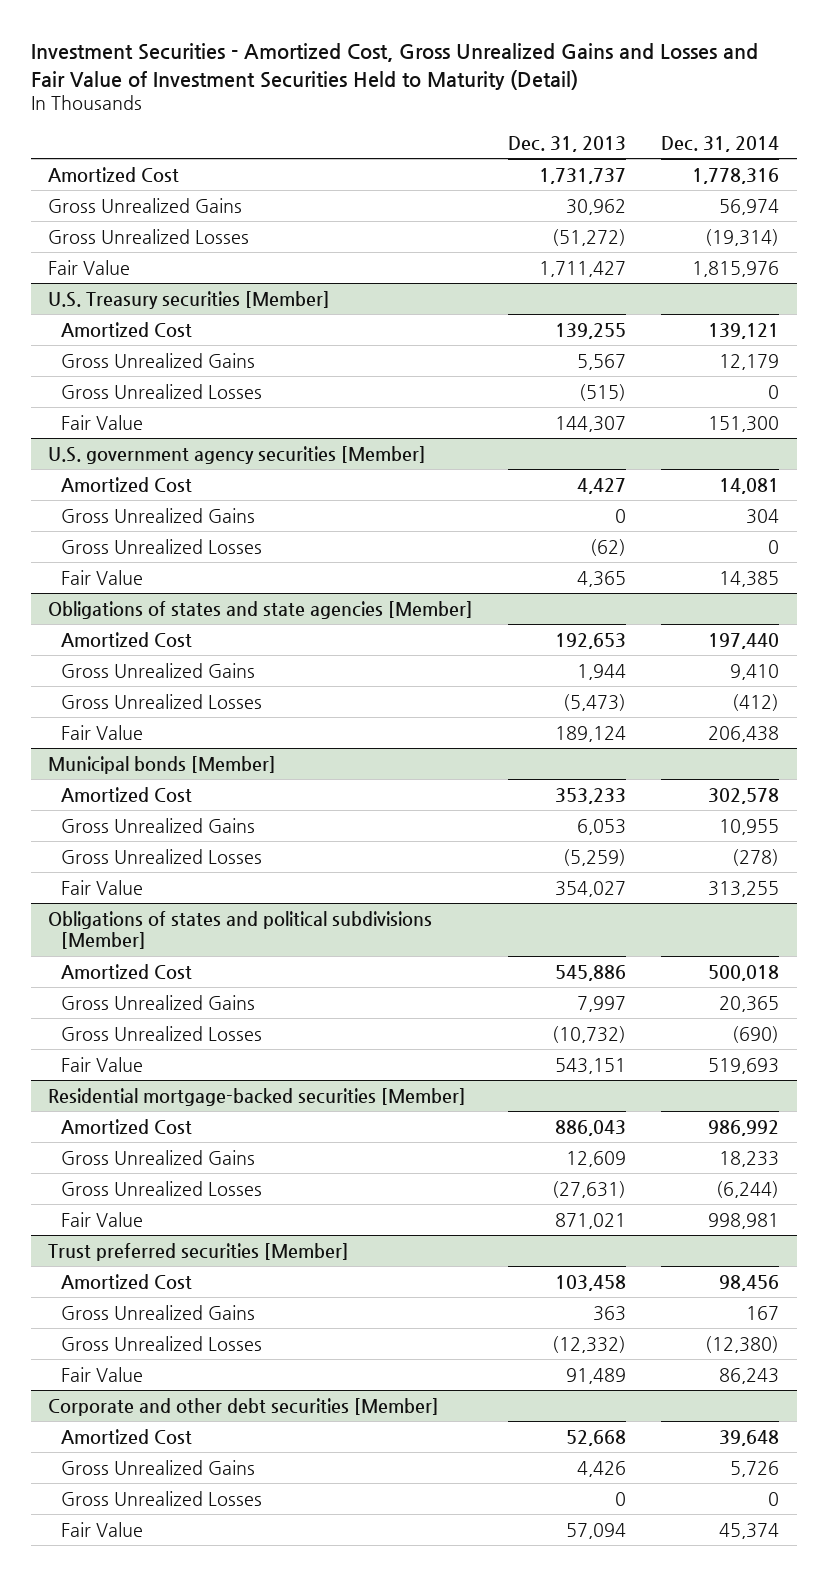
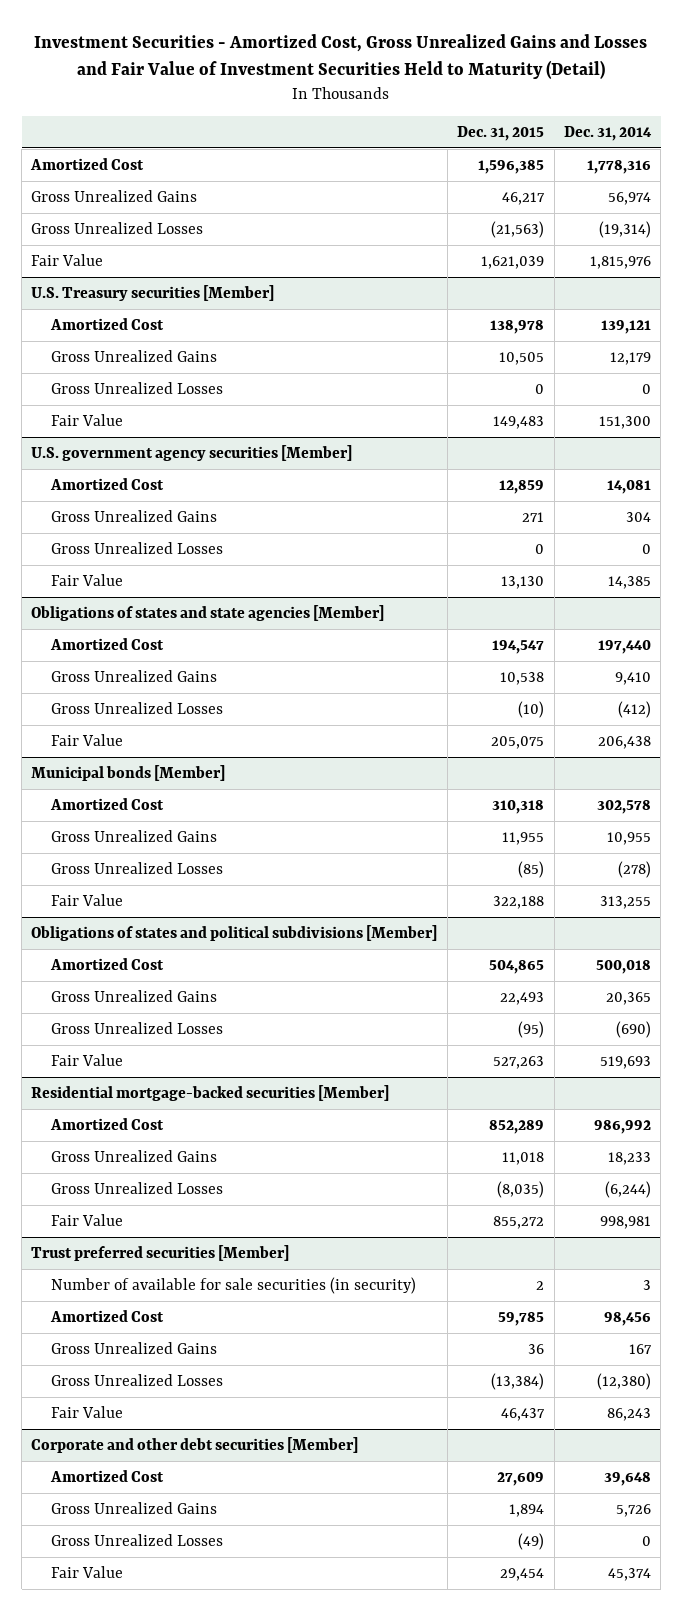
- | Dec. 31, 2013 | Dec. 31, 2014
+ | Dec. 31, 2015 | Dec. 31, 2014
@ Trust preferred securities [Member]
+ Number of available for sale securities (in security) | 2 | 3

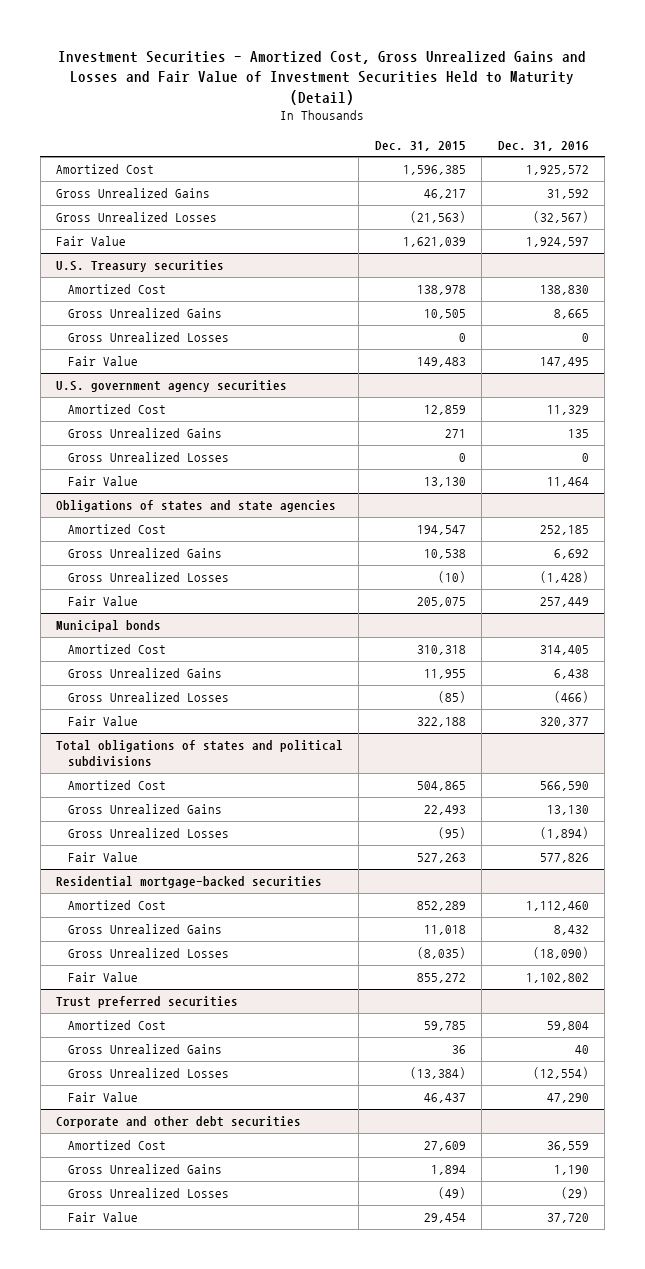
- | Dec. 31, 2015 | Dec. 31, 2014
+ | Dec. 31, 2015 | Dec. 31, 2016
- U.S. Treasury securities [Member]
+ U.S. Treasury securities
- U.S. government agency securities [Member]
+ U.S. government agency securities
- Obligations of states and state agencies [Member]
+ Obligations of states and state agencies
- Municipal bonds [Member]
+ Municipal bonds
- Obligations of states and political subdivisions [Member]
+ Total obligations of states and political subdivisions
- Residential mortgage-backed securities [Member]
+ Residential mortgage-backed securities
- Trust preferred securities [Member]
- Number of available for sale securities (in security) | 2 | 3
+ Trust preferred securities
- Corporate and other debt securities [Member]
+ Corporate and other debt securities

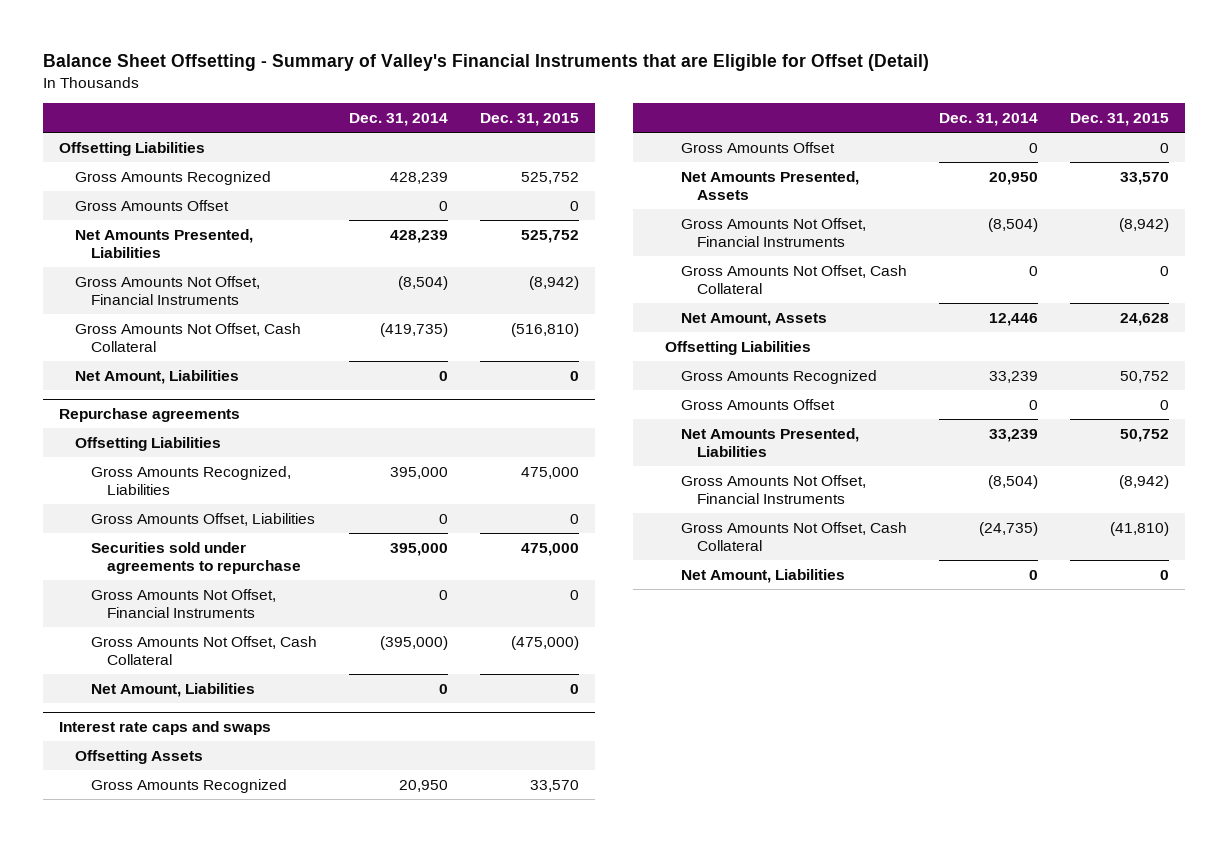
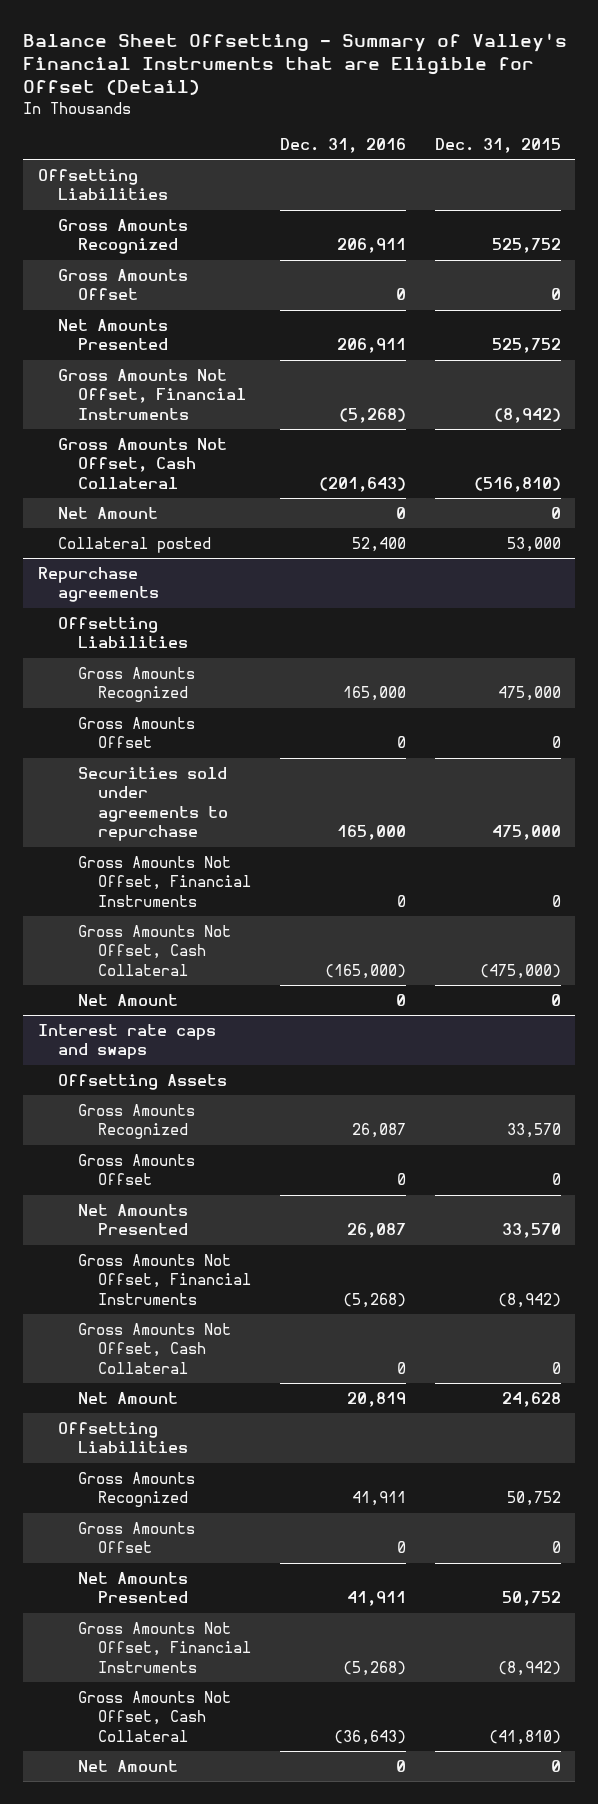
- | Dec. 31, 2014 | Dec. 31, 2015
+ | Dec. 31, 2016 | Dec. 31, 2015
- Net Amounts Presented, Liabilities | 428,239 | 525,752
+ Net Amounts Presented | 206,911 | 525,752
- Net Amount, Liabilities | 0 | 0
+ Net Amount | 0 | 0
+ Collateral posted | 52,400 | 53,000
@ Repurchase agreements
- Gross Amounts Recognized, Liabilities | 395,000 | 475,000
- Gross Amounts Offset, Liabilities | 0 | 0
+ Gross Amounts Recognized | 165,000 | 475,000
+ Gross Amounts Offset | 0 | 0
- Net Amount, Liabilities | 0 | 0
+ Net Amount | 0 | 0
@ Interest rate caps and swaps
- Net Amounts Presented, Assets | 20,950 | 33,570
+ Net Amounts Presented | 26,087 | 33,570
- Net Amount, Assets | 12,446 | 24,628
+ Net Amount | 20,819 | 24,628
- Net Amounts Presented, Liabilities | 33,239 | 50,752
+ Net Amounts Presented | 41,911 | 50,752
- Net Amount, Liabilities | 0 | 0
+ Net Amount | 0 | 0

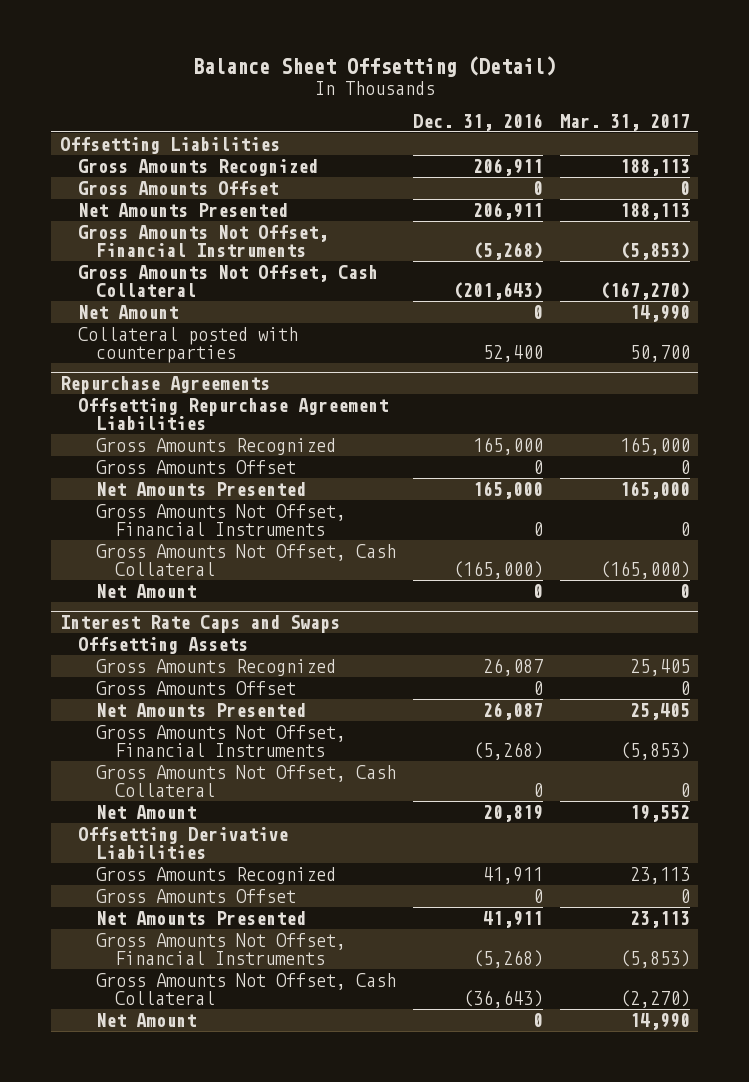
- Balance Sheet Offsetting - Summary of Valley's Financial Instruments that are Eligible for Offset (Detail)
+ Balance Sheet Offsetting (Detail)
- | Dec. 31, 2016 | Dec. 31, 2015
+ | Dec. 31, 2016 | Mar. 31, 2017
- Collateral posted | 52,400 | 53,000
- Repurchase agreements
- Offsetting Liabilities
+ Collateral posted with counterparties | 52,400 | 50,700
+ Repurchase Agreements
+ Offsetting Repurchase Agreement Liabilities
- Securities sold under agreements to repurchase | 165,000 | 475,000
+ Net Amounts Presented | 165,000 | 165,000
- Interest rate caps and swaps
+ Interest Rate Caps and Swaps
- Offsetting Liabilities
+ Offsetting Derivative Liabilities

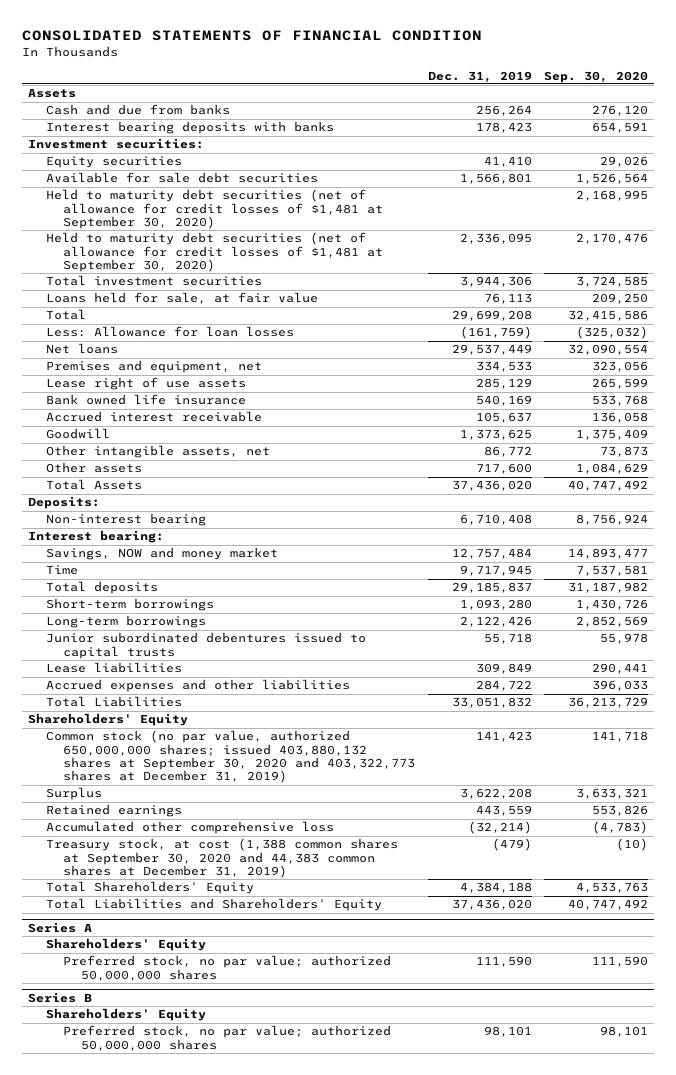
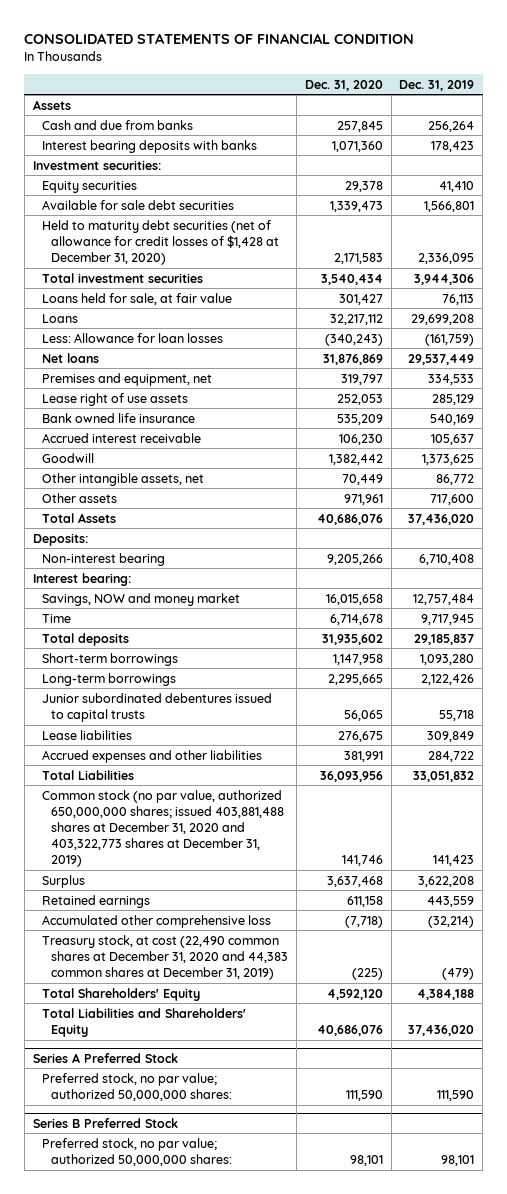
- | Dec. 31, 2019 | Sep. 30, 2020
+ | Dec. 31, 2020 | Dec. 31, 2019
- Held to maturity debt securities (net of allowance for credit losses of $1,481 at September 30, 2020) | | 2,168,995
- Held to maturity debt securities (net of allowance for credit losses of $1,481 at September 30, 2020) | 2,336,095 | 2,170,476
+ Held to maturity debt securities (net of allowance for credit losses of $1,428 at December 31, 2020) | 2,171,583 | 2,336,095
- Total | 29,699,208 | 32,415,586
+ Loans | 32,217,112 | 29,699,208
- Shareholders' Equity
- Common stock (no par value, authorized 650,000,000 shares; issued 403,880,132 shares at September 30, 2020 and 403,322,773 shares at December 31, 2019) | 141,423 | 141,718
+ Common stock (no par value, authorized 650,000,000 shares; issued 403,881,488 shares at December 31, 2020 and 403,322,773 shares at December 31, 2019) | 141,746 | 141,423
- Treasury stock, at cost (1,388 common shares at September 30, 2020 and 44,383 common shares at December 31, 2019) | (479) | (10)
+ Treasury stock, at cost (22,490 common shares at December 31, 2020 and 44,383 common shares at December 31, 2019) | (225) | (479)
- Series A
- Shareholders' Equity
- Preferred stock, no par value; authorized 50,000,000 shares | 111,590 | 111,590
- Series B
- Shareholders' Equity
- Preferred stock, no par value; authorized 50,000,000 shares | 98,101 | 98,101
+ Series A Preferred Stock
+ Preferred stock, no par value; authorized 50,000,000 shares: | 111,590 | 111,590
+ Series B Preferred Stock
+ Preferred stock, no par value; authorized 50,000,000 shares: | 98,101 | 98,101

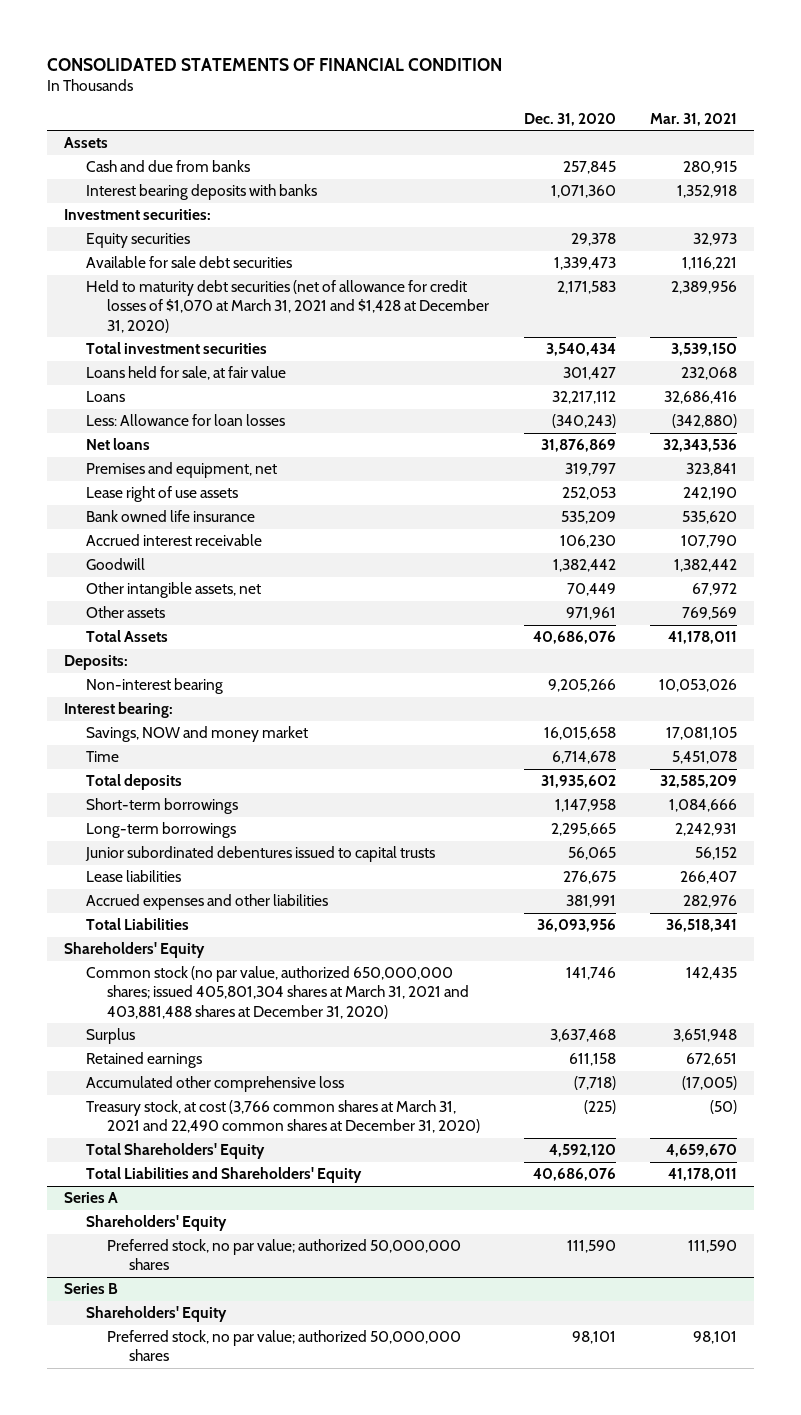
- | Dec. 31, 2020 | Dec. 31, 2019
+ | Dec. 31, 2020 | Mar. 31, 2021
- Held to maturity debt securities (net of allowance for credit losses of $1,428 at December 31, 2020) | 2,171,583 | 2,336,095
+ Held to maturity debt securities (net of allowance for credit losses of $1,070 at March 31, 2021 and $1,428 at December 31, 2020) | 2,171,583 | 2,389,956
- Common stock (no par value, authorized 650,000,000 shares; issued 403,881,488 shares at December 31, 2020 and 403,322,773 shares at December 31, 2019) | 141,746 | 141,423
+ Shareholders' Equity
+ Common stock (no par value, authorized 650,000,000 shares; issued 405,801,304 shares at March 31, 2021 and 403,881,488 shares at December 31, 2020) | 141,746 | 142,435
- Treasury stock, at cost (22,490 common shares at December 31, 2020 and 44,383 common shares at December 31, 2019) | (225) | (479)
+ Treasury stock, at cost (3,766 common shares at March 31, 2021 and 22,490 common shares at December 31, 2020) | (225) | (50)
- Series A Preferred Stock
- Preferred stock, no par value; authorized 50,000,000 shares: | 111,590 | 111,590
- Series B Preferred Stock
- Preferred stock, no par value; authorized 50,000,000 shares: | 98,101 | 98,101
+ Series A
+ Shareholders' Equity
+ Preferred stock, no par value; authorized 50,000,000 shares | 111,590 | 111,590
+ Series B
+ Shareholders' Equity
+ Preferred stock, no par value; authorized 50,000,000 shares | 98,101 | 98,101

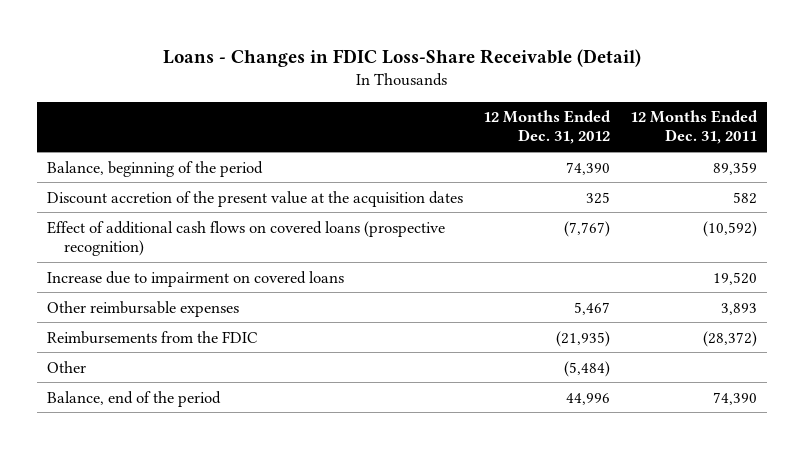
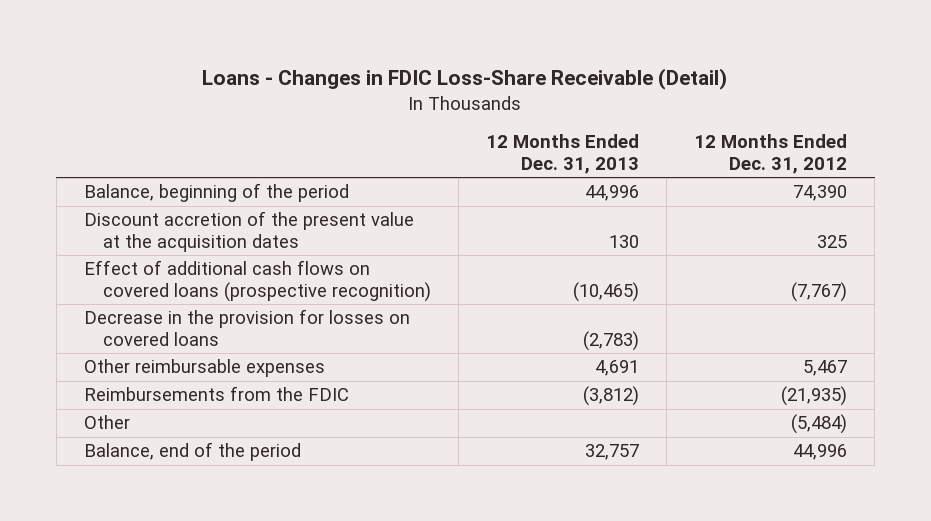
- | 12 Months Ended Dec. 31, 2012 | 12 Months Ended Dec. 31, 2011
+ | 12 Months Ended Dec. 31, 2013 | 12 Months Ended Dec. 31, 2012
- Increase due to impairment on covered loans | | 19,520
+ Decrease in the provision for losses on covered loans | (2,783) |

